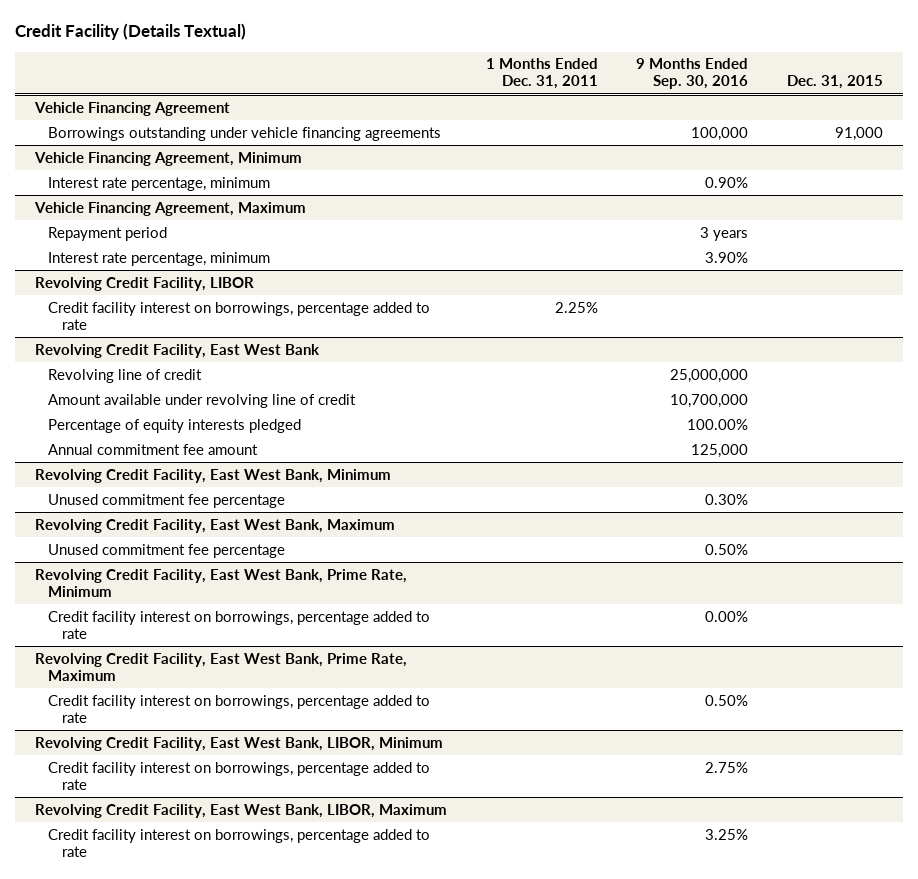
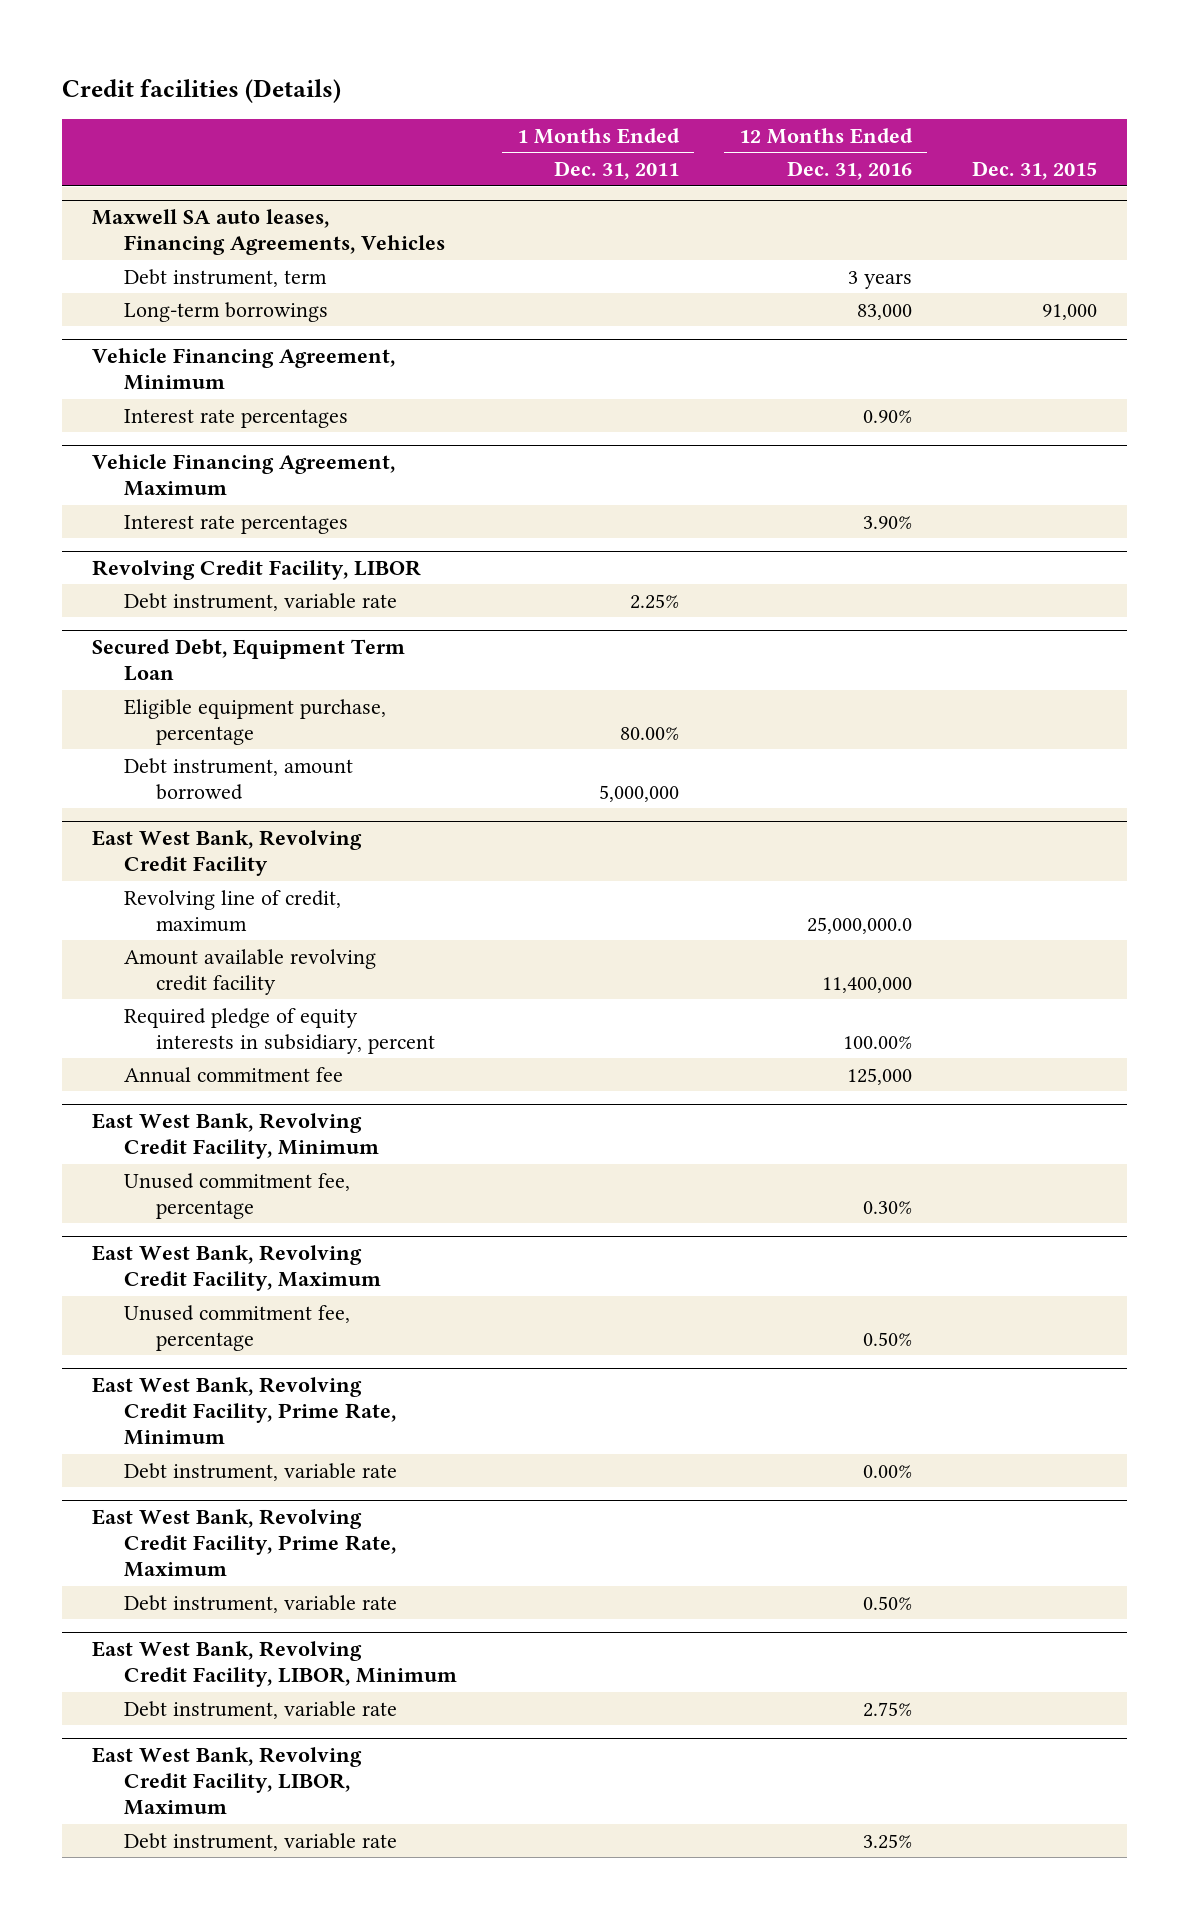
- Credit Facility (Details Textual)
+ Credit facilities (Details)
- | 1 Months Ended Dec. 31, 2011 | 9 Months Ended Sep. 30, 2016 | Dec. 31, 2015
+ | 1 Months Ended Dec. 31, 2011 | 12 Months Ended Dec. 31, 2016 | Dec. 31, 2015
- Vehicle Financing Agreement
- Borrowings outstanding under vehicle financing agreements | | 100,000 | 91,000
+ Maxwell SA auto leases, Financing Agreements, Vehicles
+ Debt instrument, term | | 3 years |
+ Long-term borrowings | | 83,000 | 91,000
@ Vehicle Financing Agreement, Minimum
- Interest rate percentage, minimum | | 0.90% |
+ Interest rate percentages | | 0.90% |
@ Vehicle Financing Agreement, Maximum
- Repayment period | | 3 years |
- Interest rate percentage, minimum | | 3.90% |
+ Interest rate percentages | | 3.90% |
@ Revolving Credit Facility, LIBOR
- Credit facility interest on borrowings, percentage added to rate | 2.25% | |
- Revolving Credit Facility, East West Bank
- Revolving line of credit | | 25,000,000 |
- Amount available under revolving line of credit | | 10,700,000 |
- Percentage of equity interests pledged | | 100.00% |
- Annual commitment fee amount | | 125,000 |
- Revolving Credit Facility, East West Bank, Minimum
- Unused commitment fee percentage | | 0.30% |
- Revolving Credit Facility, East West Bank, Maximum
- Unused commitment fee percentage | | 0.50% |
- Revolving Credit Facility, East West Bank, Prime Rate, Minimum
- Credit facility interest on borrowings, percentage added to rate | | 0.00% |
- Revolving Credit Facility, East West Bank, Prime Rate, Maximum
- Credit facility interest on borrowings, percentage added to rate | | 0.50% |
- Revolving Credit Facility, East West Bank, LIBOR, Minimum
- Credit facility interest on borrowings, percentage added to rate | | 2.75% |
- Revolving Credit Facility, East West Bank, LIBOR, Maximum
- Credit facility interest on borrowings, percentage added to rate | | 3.25% |
@ Revolving Credit Facility, LIBOR
+ Debt instrument, variable rate | 2.25% | |
+ Secured Debt, Equipment Term Loan
+ Eligible equipment purchase, percentage | 80.00% | |
+ Debt instrument, amount borrowed | 5,000,000 | |
+ East West Bank, Revolving Credit Facility
+ Revolving line of credit, maximum | | 25,000,000.0 |
+ Amount available revolving credit facility | | 11,400,000 |
+ Required pledge of equity interests in subsidiary, percent | | 100.00% |
+ Annual commitment fee | | 125,000 |
+ East West Bank, Revolving Credit Facility, Minimum
+ Unused commitment fee, percentage | | 0.30% |
+ East West Bank, Revolving Credit Facility, Maximum
+ Unused commitment fee, percentage | | 0.50% |
+ East West Bank, Revolving Credit Facility, Prime Rate, Minimum
+ Debt instrument, variable rate | | 0.00% |
+ East West Bank, Revolving Credit Facility, Prime Rate, Maximum
+ Debt instrument, variable rate | | 0.50% |
+ East West Bank, Revolving Credit Facility, LIBOR, Minimum
+ Debt instrument, variable rate | | 2.75% |
+ East West Bank, Revolving Credit Facility, LIBOR, Maximum
+ Debt instrument, variable rate | | 3.25% |

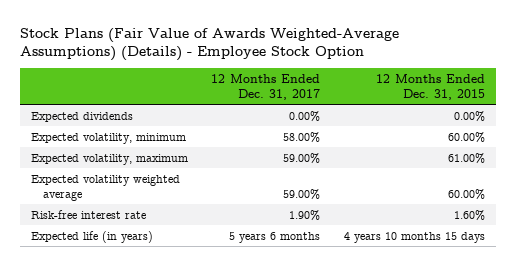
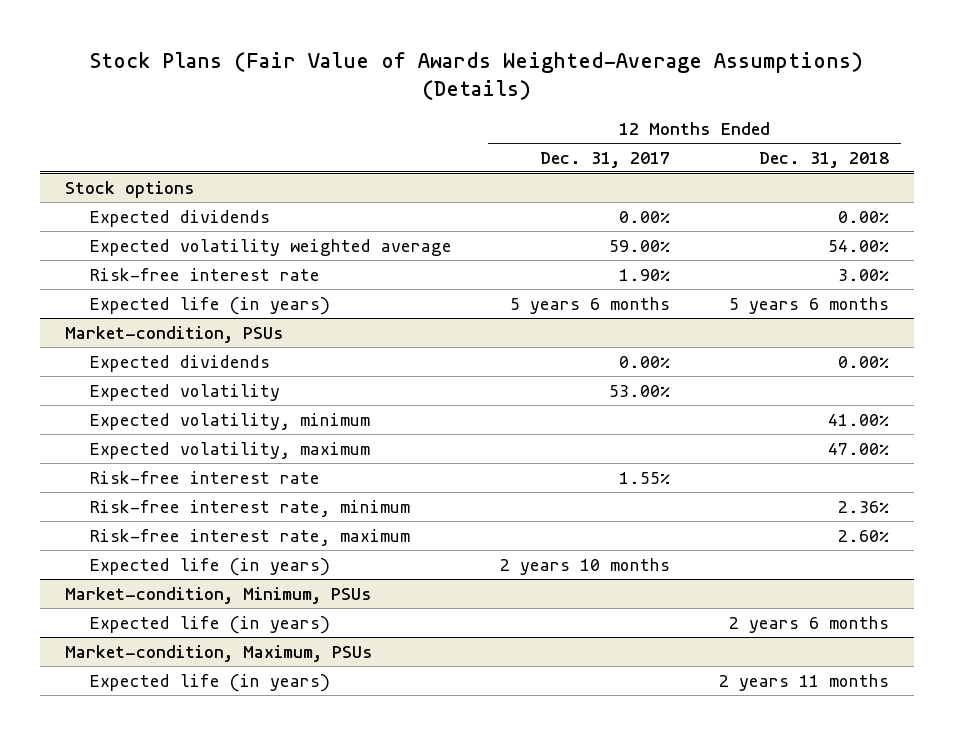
- Stock Plans (Fair Value of Awards Weighted-Average Assumptions) (Details) - Employee Stock Option
+ Stock Plans (Fair Value of Awards Weighted-Average Assumptions) (Details)
- | 12 Months Ended Dec. 31, 2017 | 12 Months Ended Dec. 31, 2015
+ | 12 Months Ended Dec. 31, 2017 | 12 Months Ended Dec. 31, 2018
+ Stock options
- Expected volatility, minimum | 58.00% | 60.00%
- Expected volatility, maximum | 59.00% | 61.00%
+ Market-condition, PSUs
+ Expected dividends | 0.00% | 0.00%
+ Expected volatility | 53.00% |
+ Expected volatility, minimum | | 41.00%
+ Expected volatility, maximum | | 47.00%
+ Risk-free interest rate | 1.55% |
+ Risk-free interest rate, minimum | | 2.36%
+ Risk-free interest rate, maximum | | 2.60%
+ Expected life (in years) | 2 years 10 months |
+ Market-condition, Minimum, PSUs
+ Expected life (in years) | | 2 years 6 months
+ Market-condition, Maximum, PSUs
+ Expected life (in years) | | 2 years 11 months

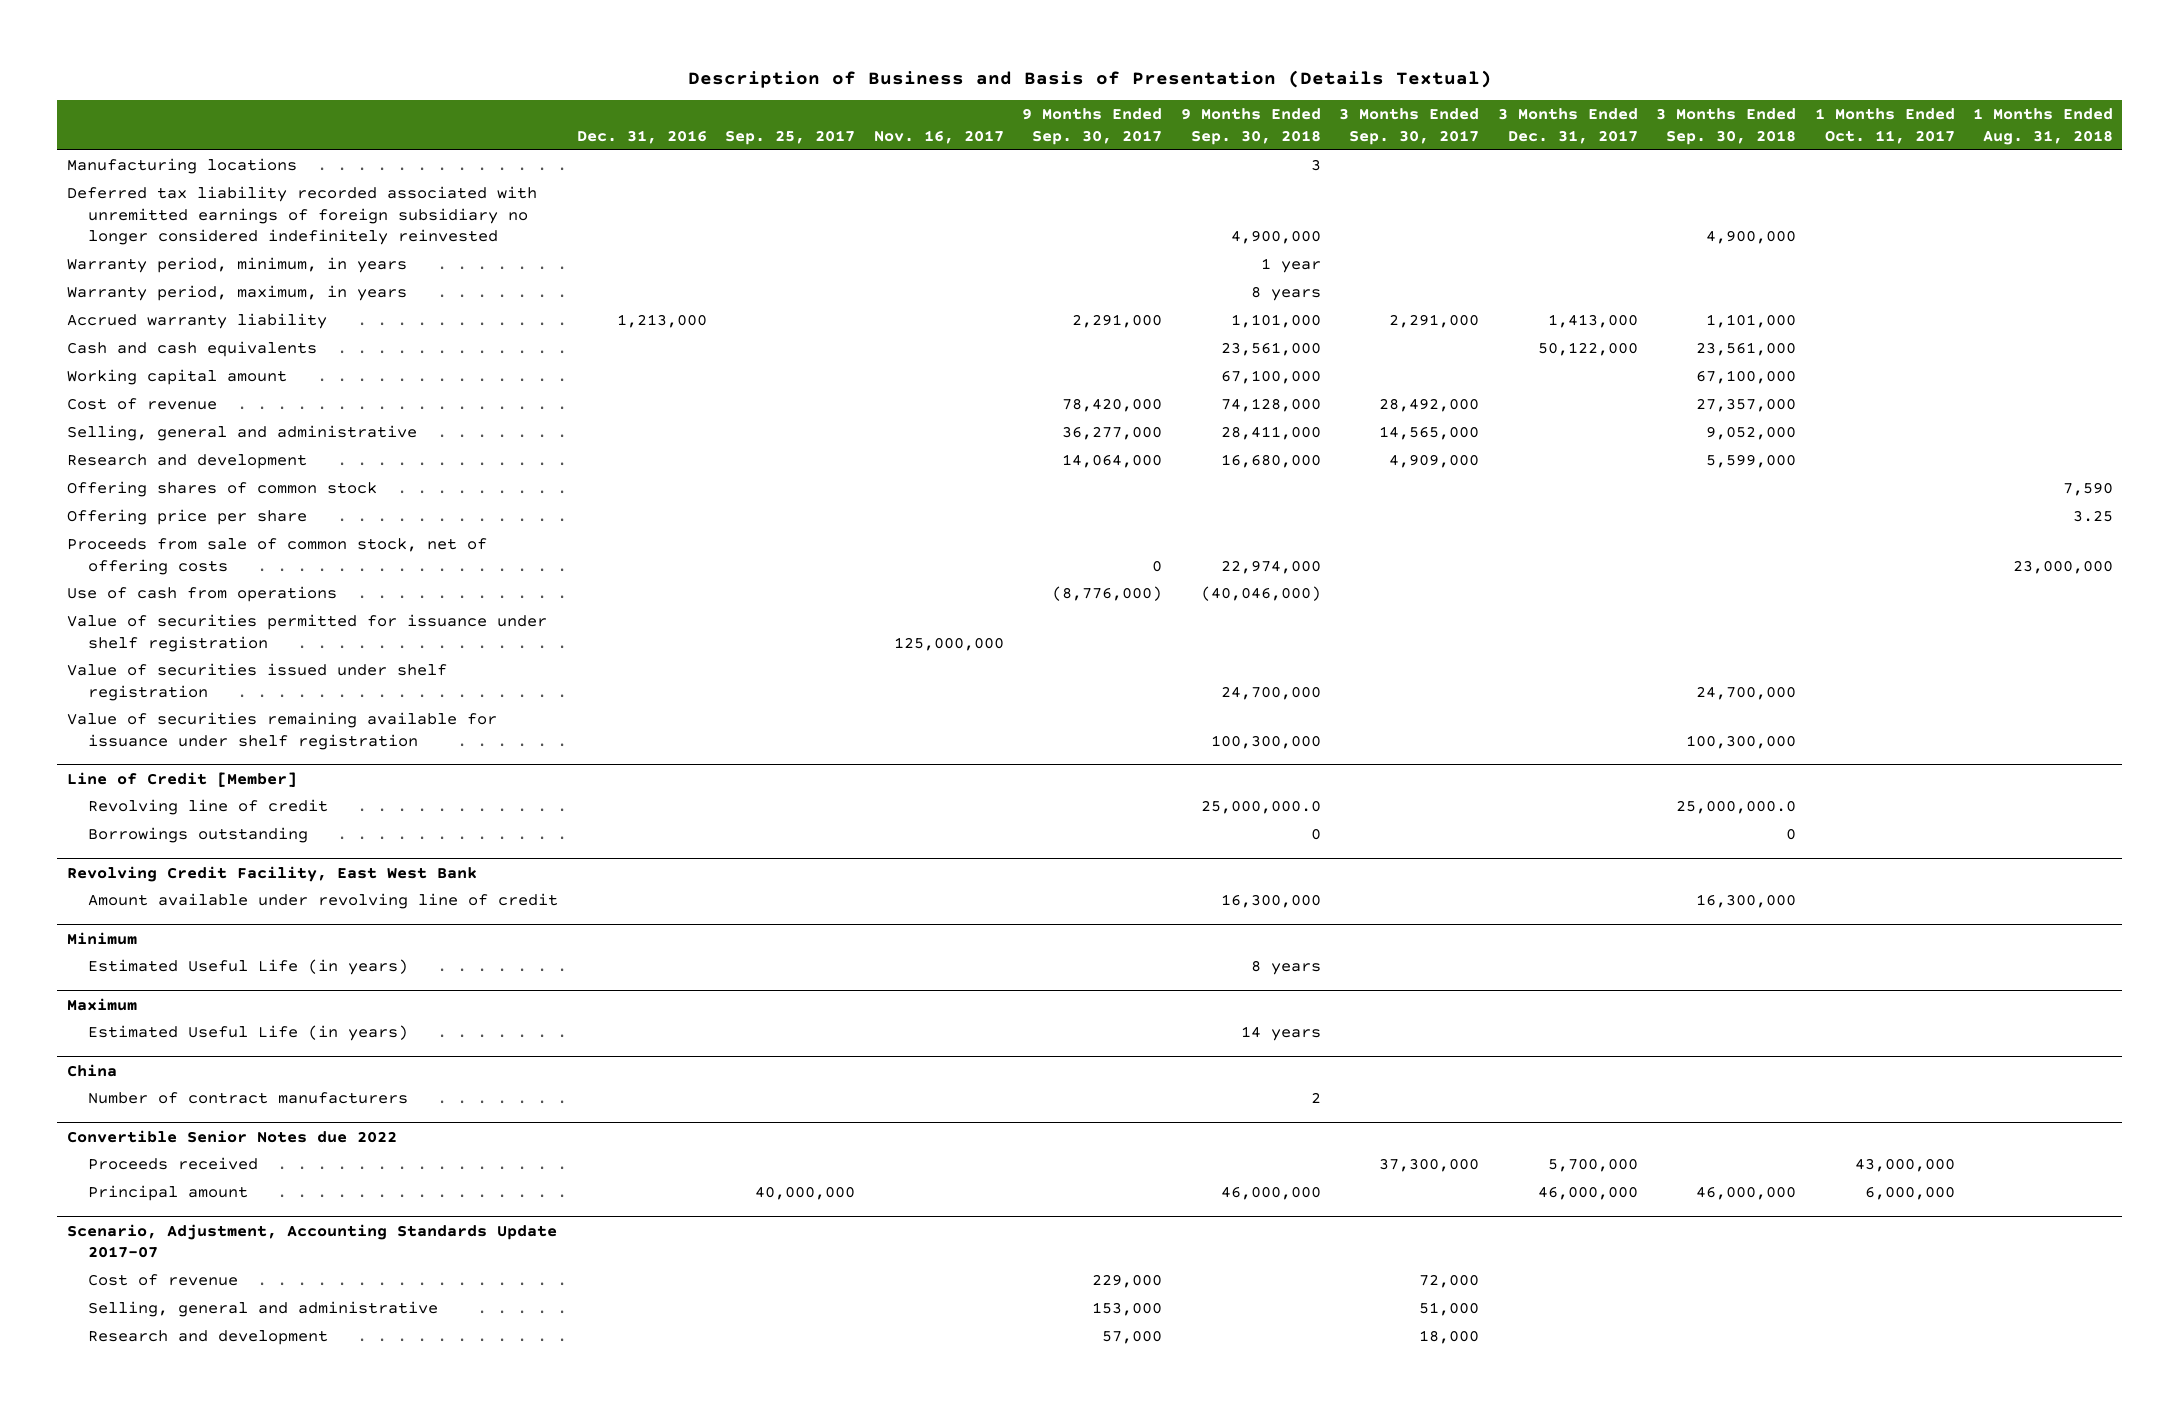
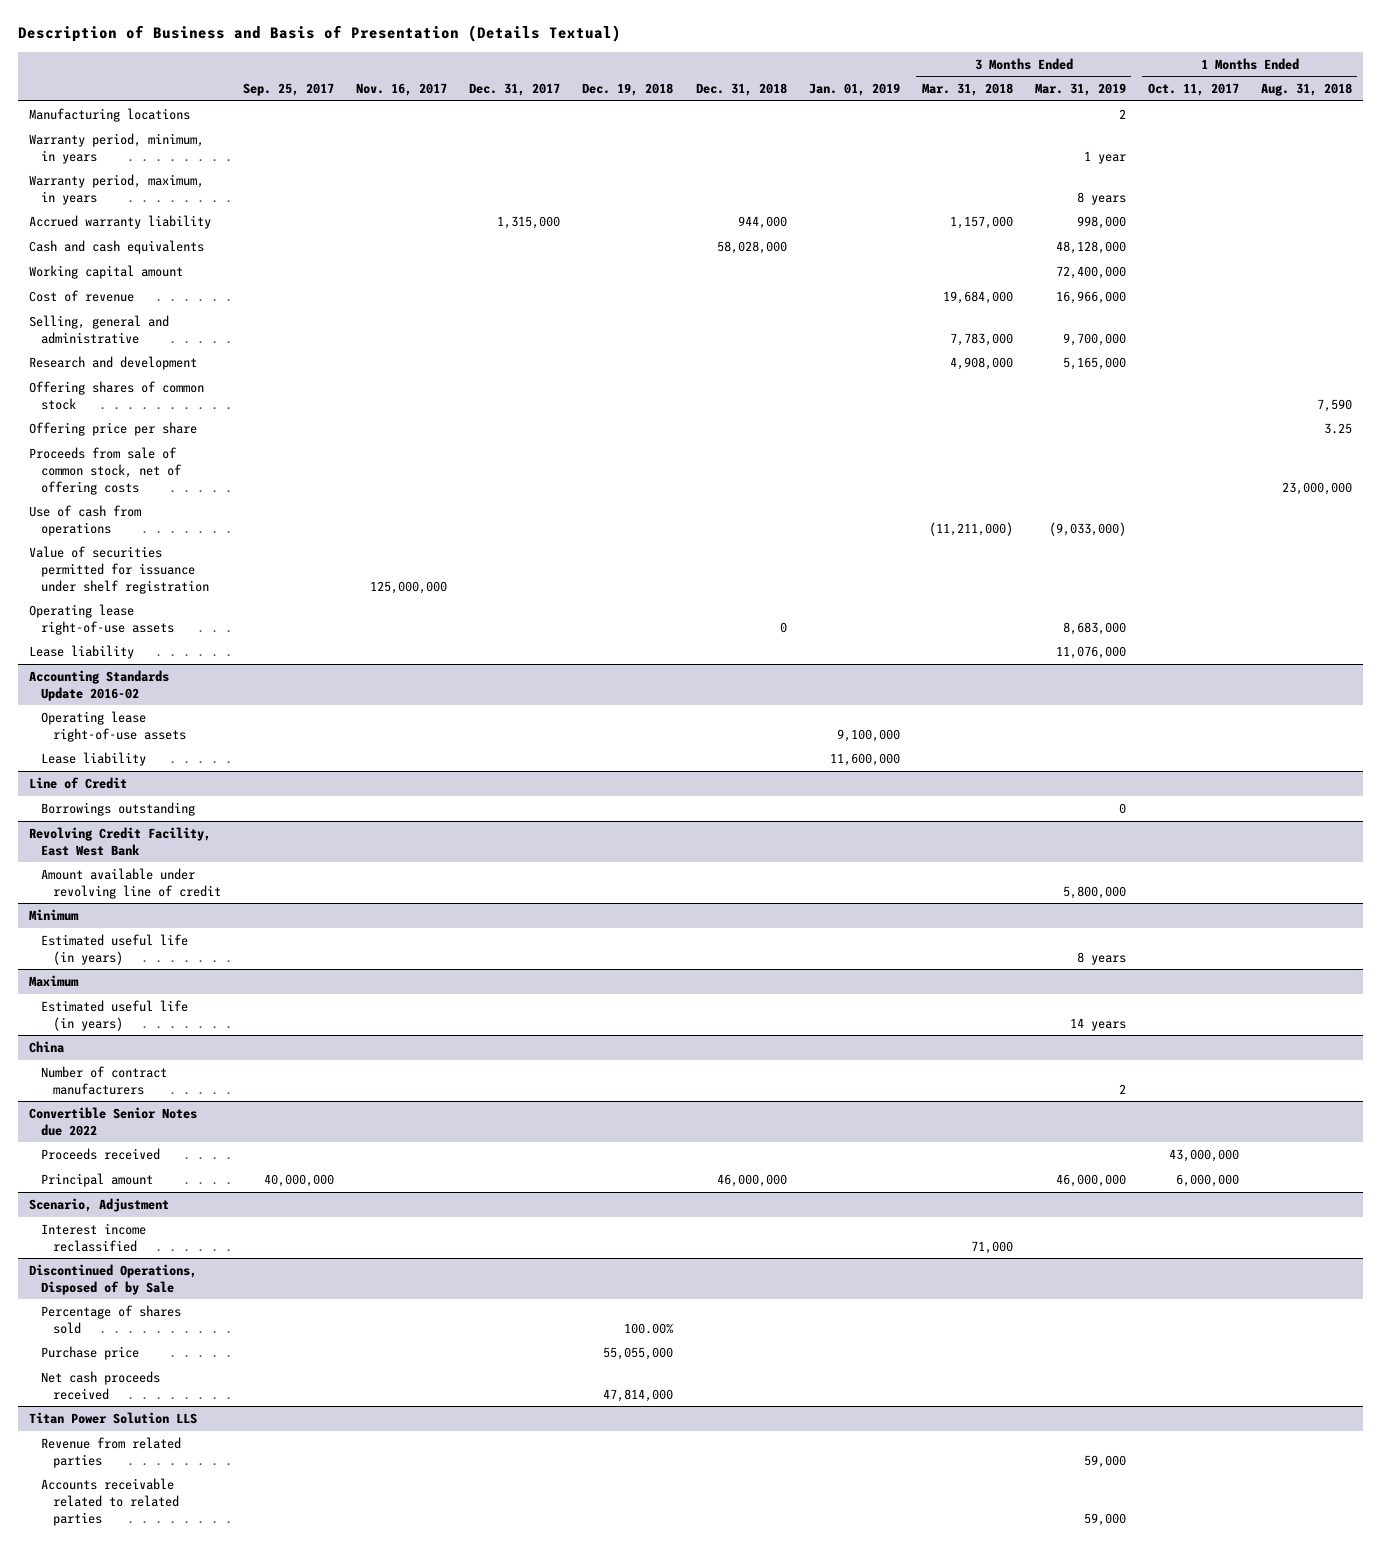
- | Dec. 31, 2016 | Sep. 25, 2017 | Nov. 16, 2017 | 9 Months Ended Sep. 30, 2017 | 9 Months Ended Sep. 30, 2018 | 3 Months Ended Sep. 30, 2017 | 3 Months Ended Dec. 31, 2017 | 3 Months Ended Sep. 30, 2018 | 1 Months Ended Oct. 11, 2017 | 1 Months Ended Aug. 31, 2018
+ | Sep. 25, 2017 | Nov. 16, 2017 | Dec. 31, 2017 | Dec. 19, 2018 | Dec. 31, 2018 | Jan. 01, 2019 | 3 Months Ended Mar. 31, 2018 | 3 Months Ended Mar. 31, 2019 | 1 Months Ended Oct. 11, 2017 | 1 Months Ended Aug. 31, 2018
- Deferred tax liability recorded associated with unremitted earnings of foreign subsidiary no longer considered indefinitely reinvested | | | | | 4,900,000 | | | 4,900,000 | |
- Value of securities issued under shelf registration | | | | | 24,700,000 | | | 24,700,000 | |
- Value of securities remaining available for issuance under shelf registration | | | | | 100,300,000 | | | 100,300,000 | |
- Line of Credit [Member]
- Revolving line of credit | | | | | 25,000,000.0 | | | 25,000,000.0 | |
+ Operating lease right-of-use assets | | | | | 0 | | | 8,683,000 | |
+ Lease liability | | | | | | | | 11,076,000 | |
+ Accounting Standards Update 2016-02
+ Operating lease right-of-use assets | | | | | | 9,100,000 | | | |
+ Lease liability | | | | | | 11,600,000 | | | |
+ Line of Credit
@ Minimum
- Estimated Useful Life (in years) | | | | | 8 years | | | | |
+ Estimated useful life (in years) | | | | | | | | 8 years | |
@ Maximum
- Estimated Useful Life (in years) | | | | | 14 years | | | | |
+ Estimated useful life (in years) | | | | | | | | 14 years | |
- Scenario, Adjustment, Accounting Standards Update 2017-07
- Cost of revenue | | | | 229,000 | | 72,000 | | | |
- Selling, general and administrative | | | | 153,000 | | 51,000 | | | |
- Research and development | | | | 57,000 | | 18,000 | | | |
+ Scenario, Adjustment
+ Interest income reclassified | | | | | | | 71,000 | | |
+ Discontinued Operations, Disposed of by Sale
+ Percentage of shares sold | | | | 100.00% | | | | | |
+ Purchase price | | | | 55,055,000 | | | | | |
+ Net cash proceeds received | | | | 47,814,000 | | | | | |
+ Titan Power Solution LLS
+ Revenue from related parties | | | | | | | | 59,000 | |
+ Accounts receivable related to related parties | | | | | | | | 59,000 | |

